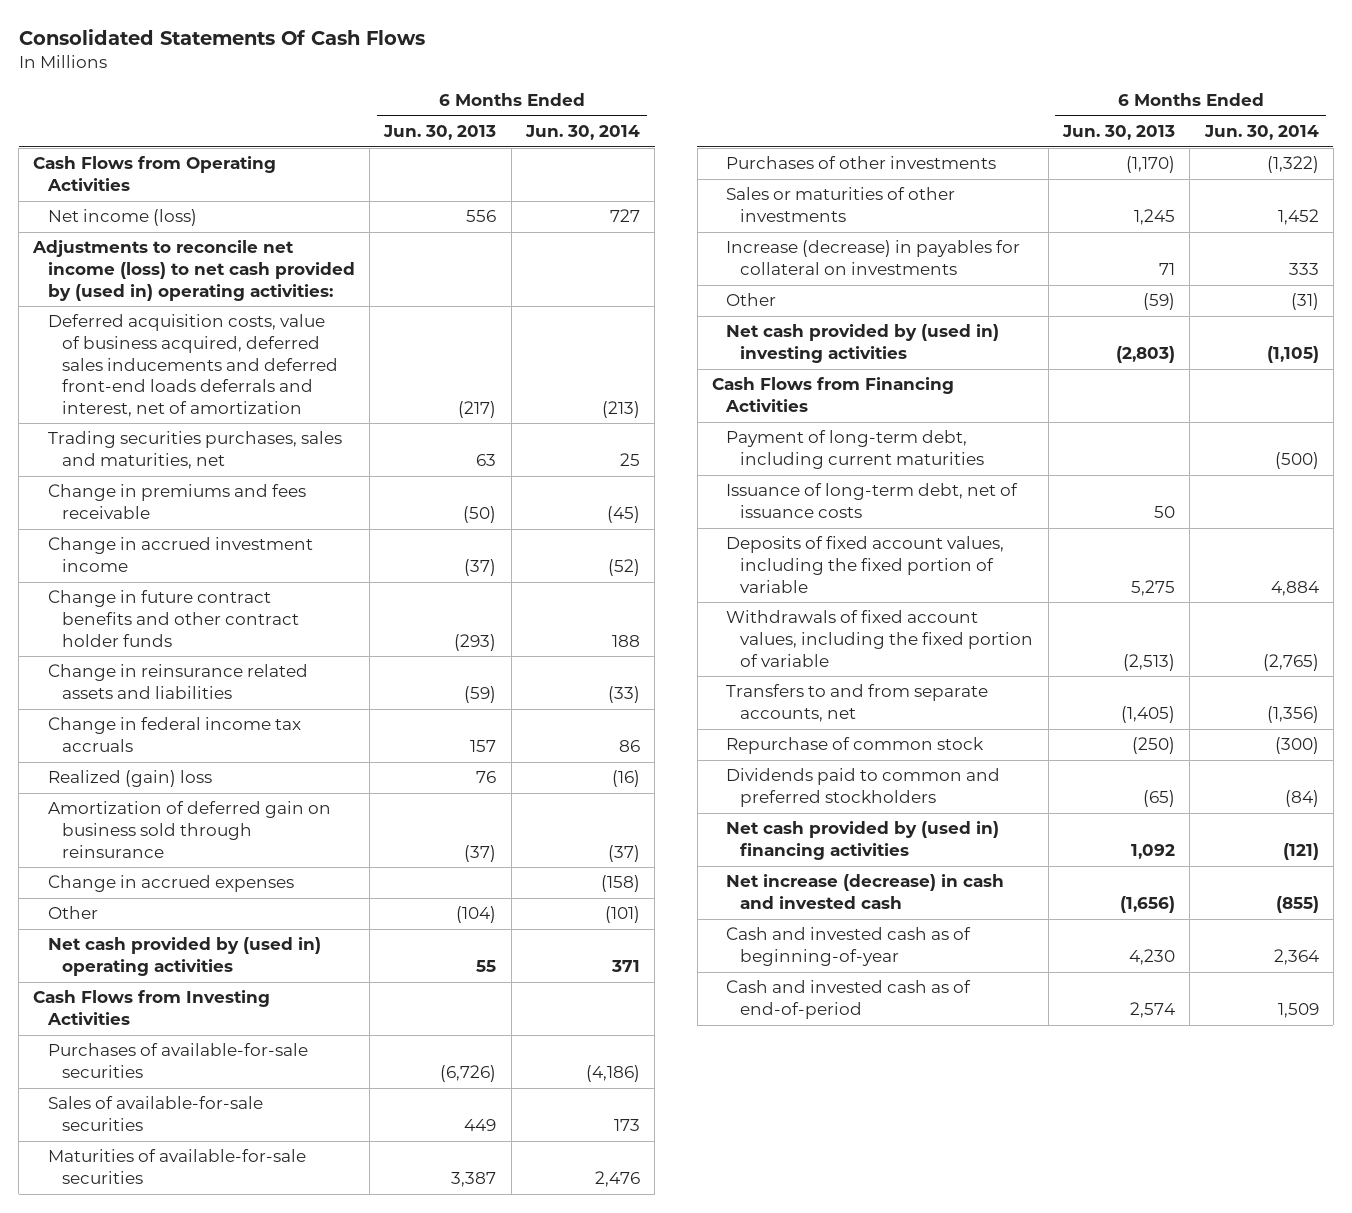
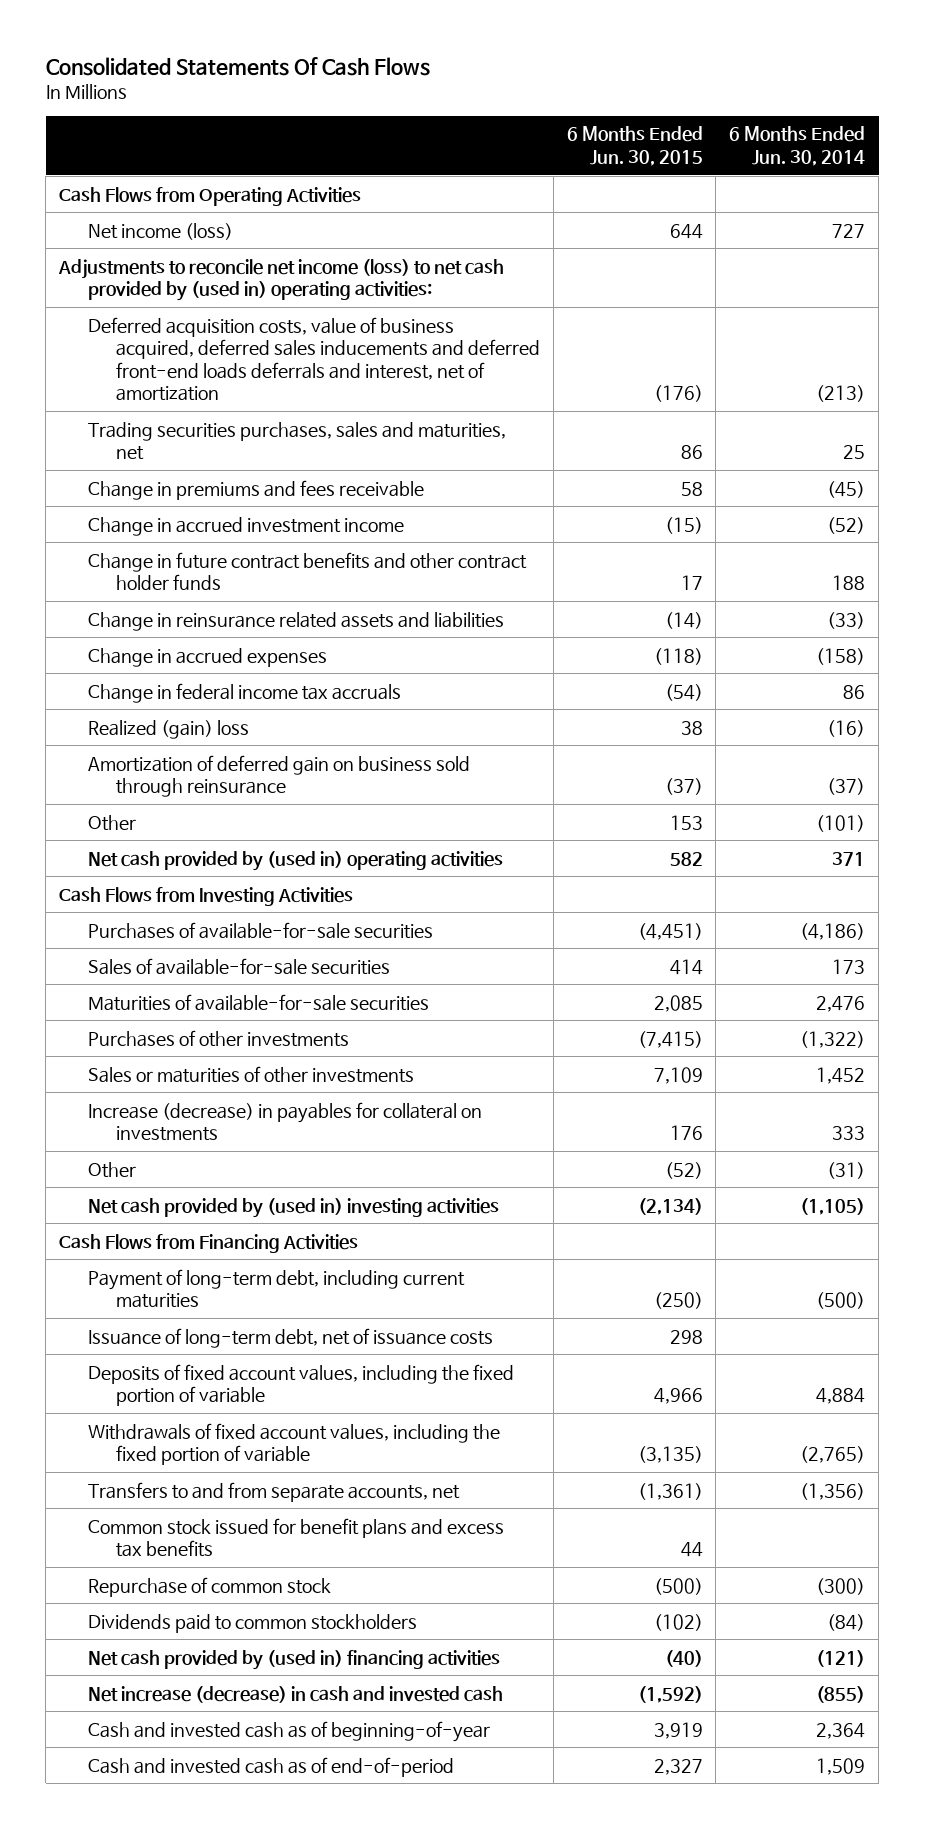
- | 6 Months Ended Jun. 30, 2013 | 6 Months Ended Jun. 30, 2014
+ | 6 Months Ended Jun. 30, 2015 | 6 Months Ended Jun. 30, 2014
moved up: Change in accrued expenses | (118) | (158)
+ Common stock issued for benefit plans and excess tax benefits | 44 |
- Dividends paid to common and preferred stockholders | (65) | (84)
+ Dividends paid to common stockholders | (102) | (84)

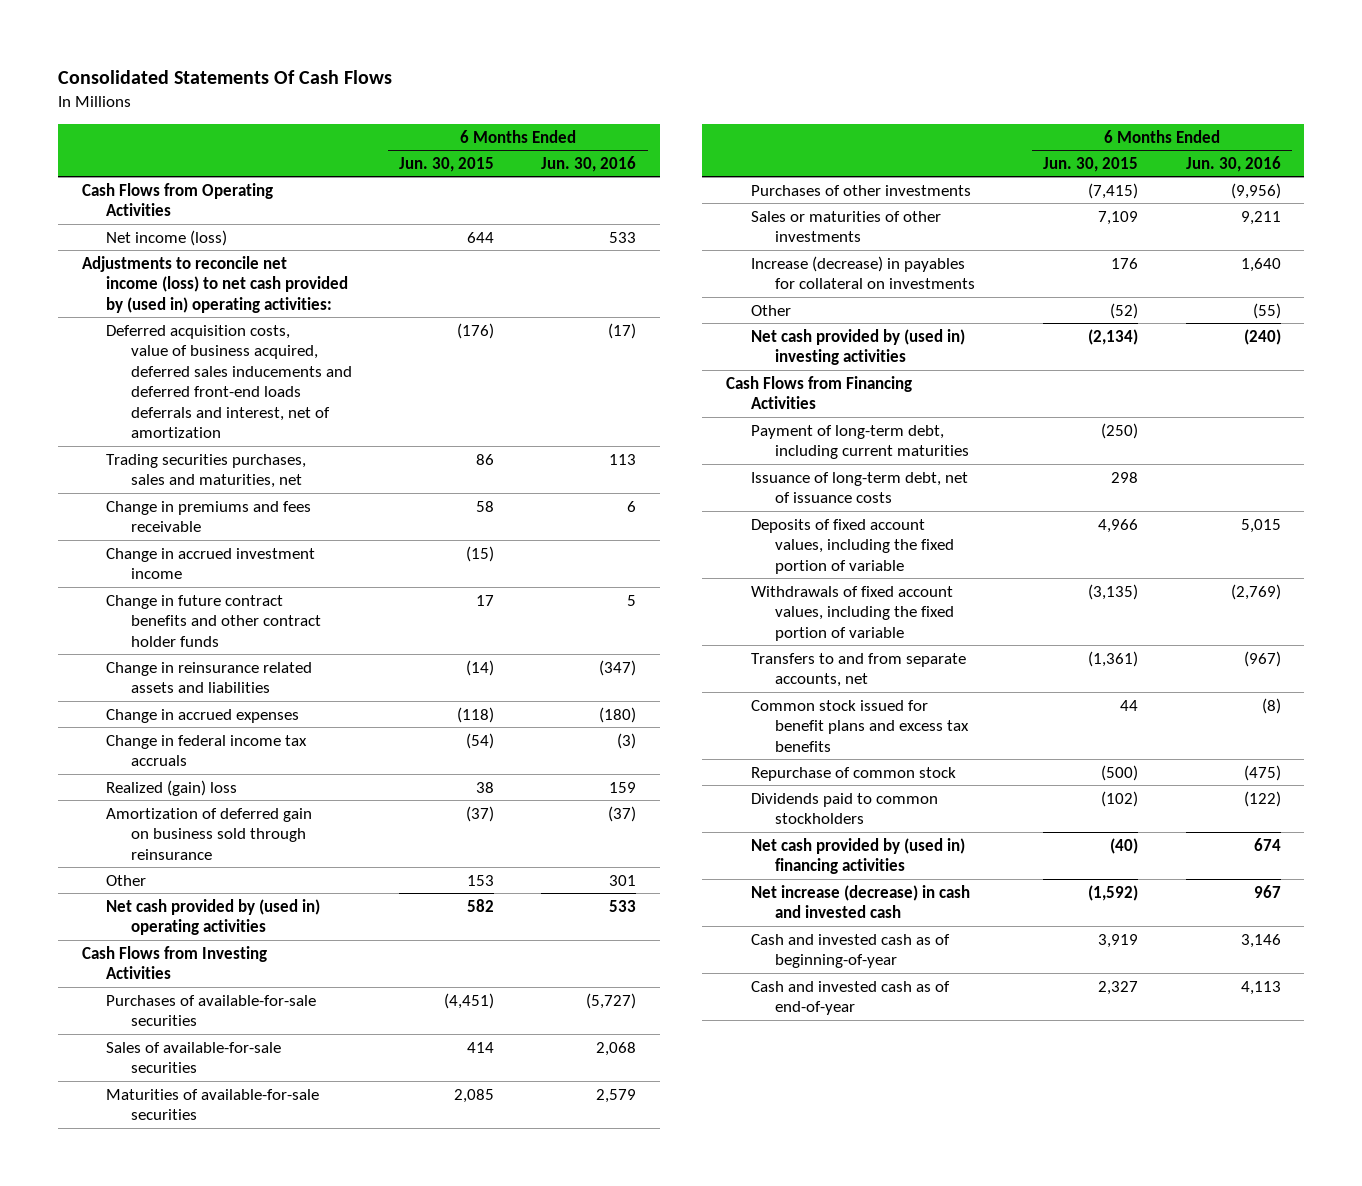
- | 6 Months Ended Jun. 30, 2015 | 6 Months Ended Jun. 30, 2014
+ | 6 Months Ended Jun. 30, 2015 | 6 Months Ended Jun. 30, 2016
- Cash and invested cash as of end-of-period | 2,327 | 1,509
+ Cash and invested cash as of end-of-year | 2,327 | 4,113

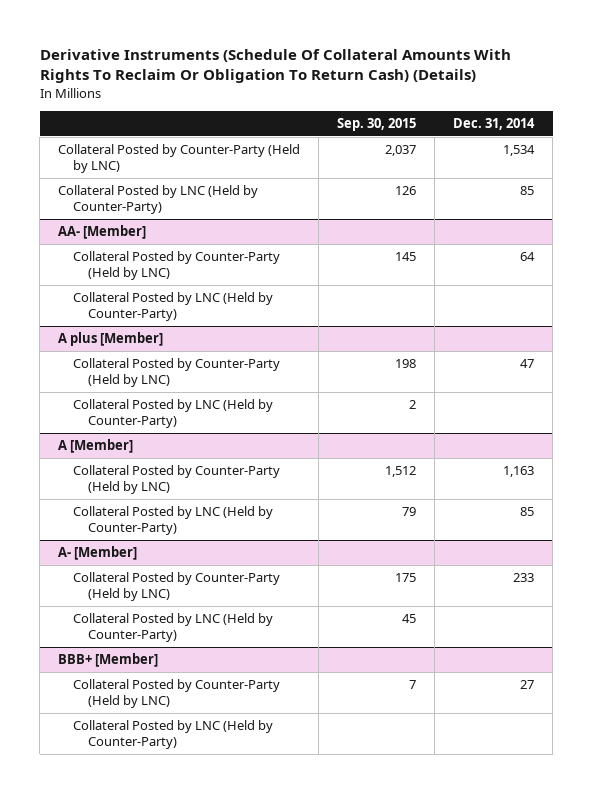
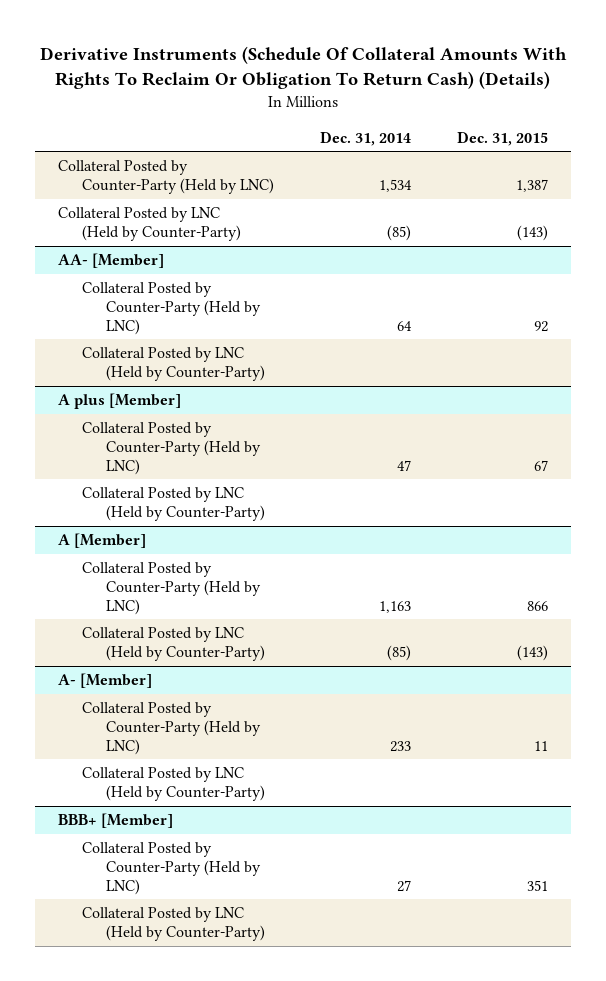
- | Sep. 30, 2015 | Dec. 31, 2014
+ | Dec. 31, 2014 | Dec. 31, 2015
- Collateral Posted by LNC (Held by Counter-Party) | 126 | 85
+ Collateral Posted by LNC (Held by Counter-Party) | (85) | (143)
@ A [Member]
- Collateral Posted by LNC (Held by Counter-Party) | 79 | 85
+ Collateral Posted by LNC (Held by Counter-Party) | (85) | (143)

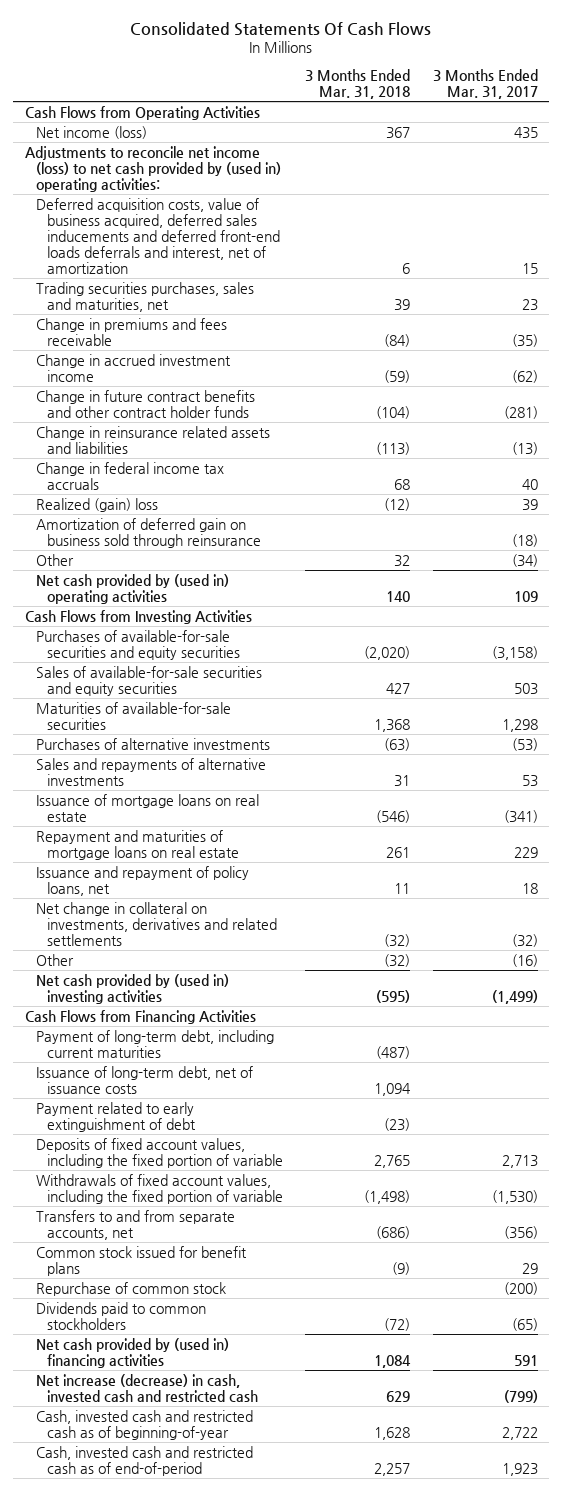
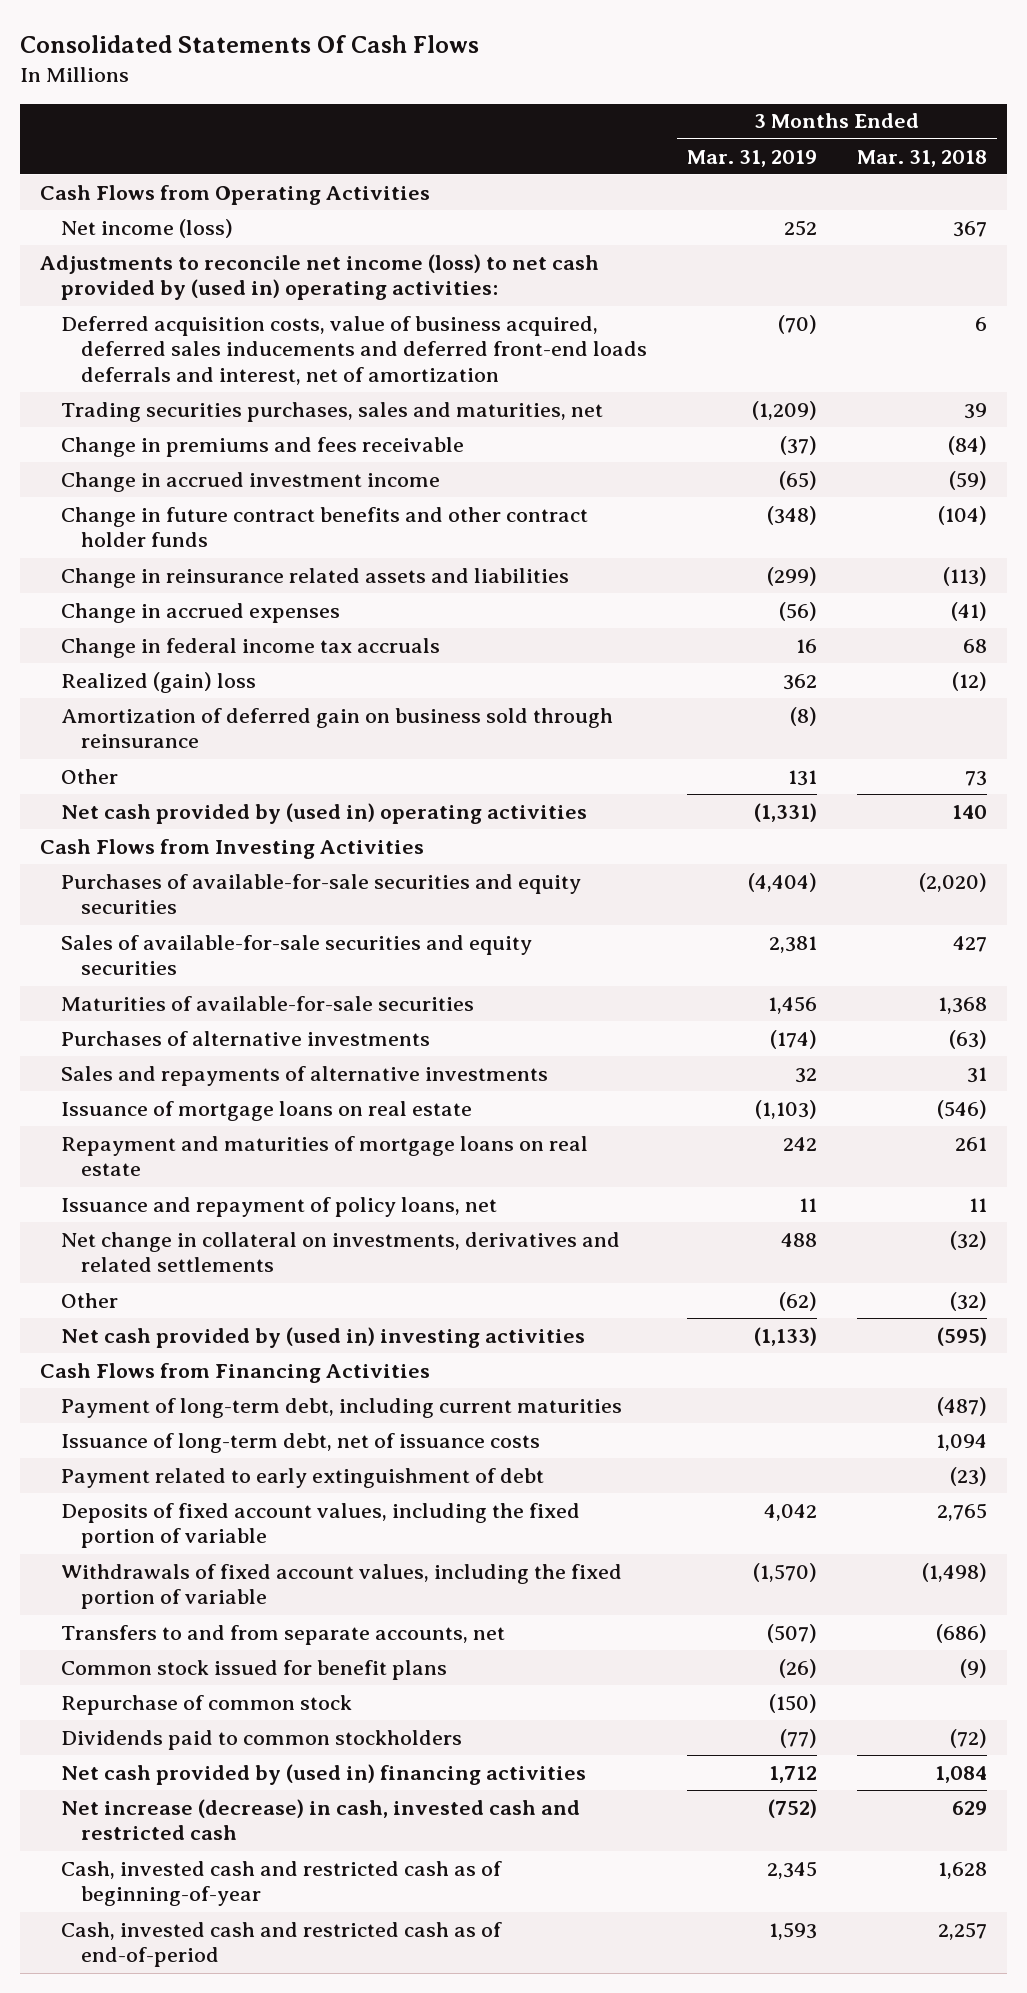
- | 3 Months Ended Mar. 31, 2018 | 3 Months Ended Mar. 31, 2017
+ | 3 Months Ended Mar. 31, 2019 | 3 Months Ended Mar. 31, 2018
+ Change in accrued expenses | (56) | (41)
- Other | 32 | (34)
+ Other | 131 | 73

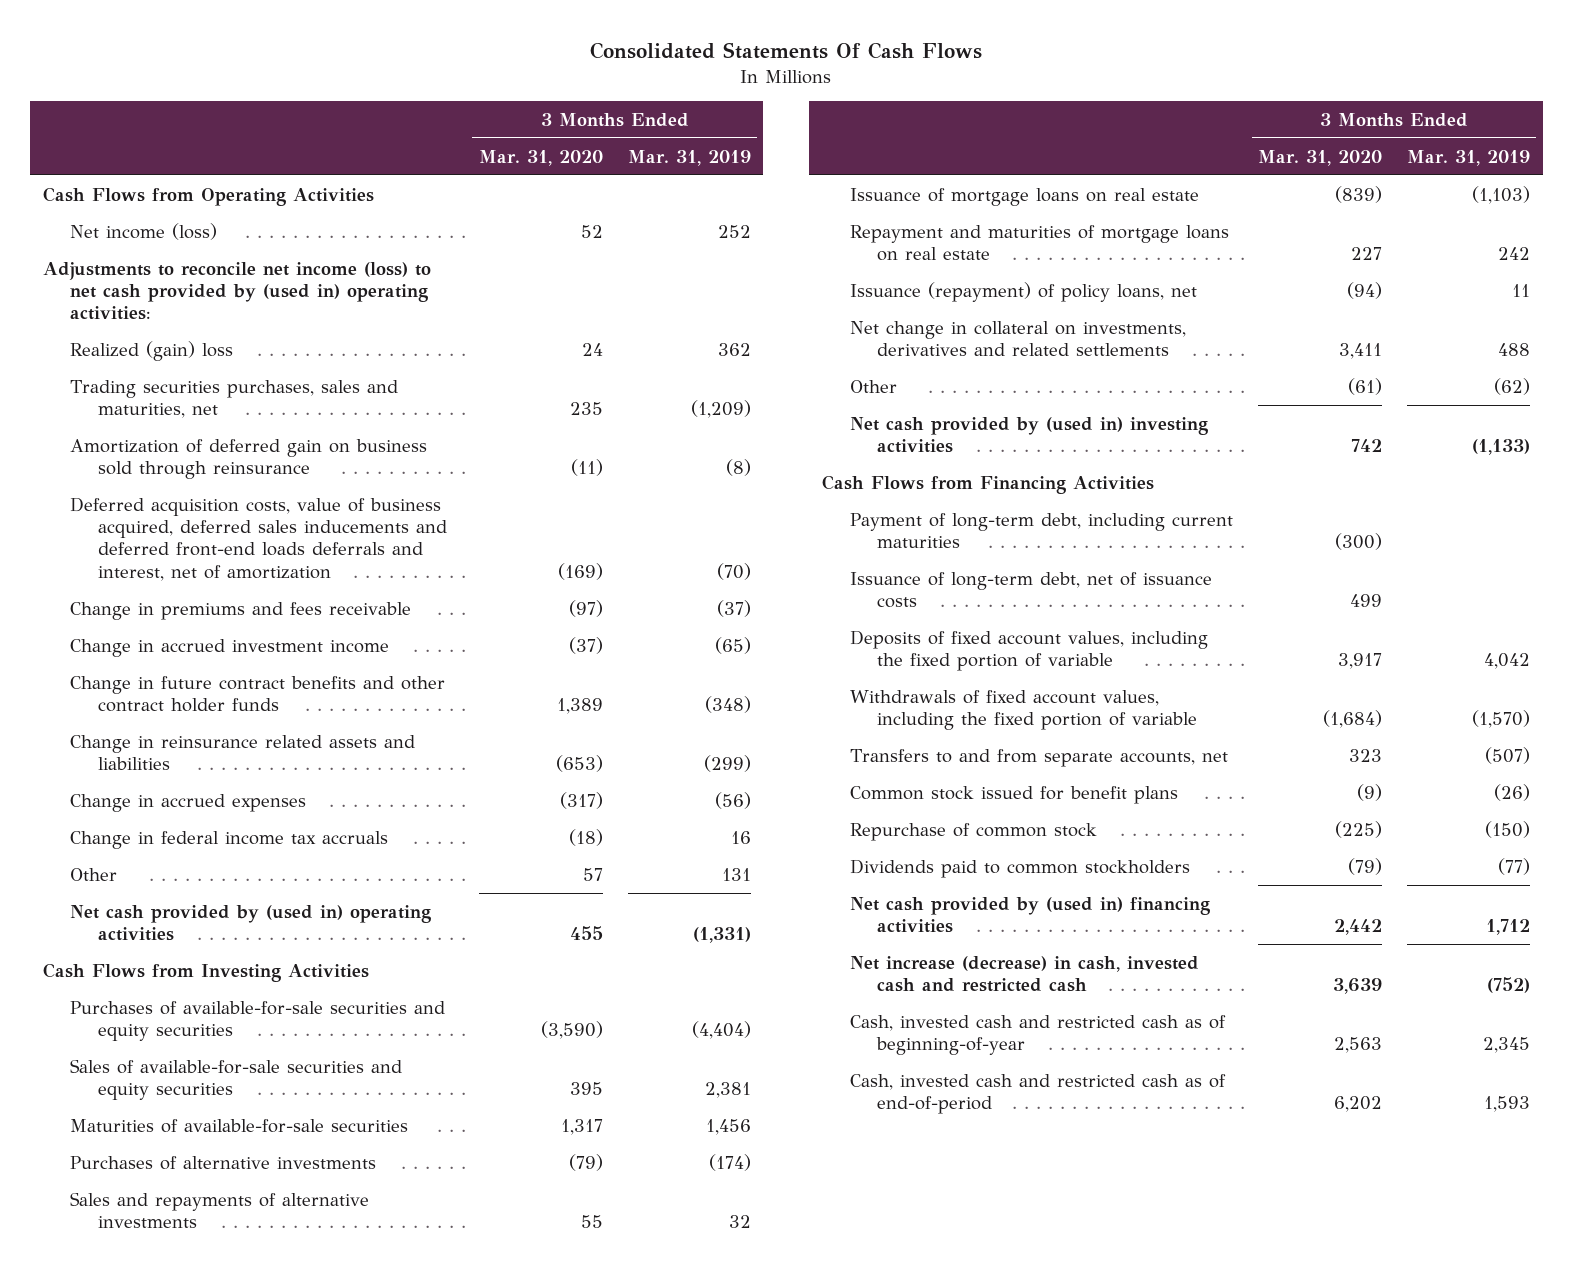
- | 3 Months Ended Mar. 31, 2019 | 3 Months Ended Mar. 31, 2018
+ | 3 Months Ended Mar. 31, 2020 | 3 Months Ended Mar. 31, 2019
moved up: Realized (gain) loss | 24 | 362
moved up: Amortization of deferred gain on business sold through reinsurance | (11) | (8)
moved down: Deferred acquisition costs, value of business acquired, deferred sales inducements and deferred front-end loads deferrals and interest, net of amortization | (169) | (70)
- Issuance and repayment of policy loans, net | 11 | 11
+ Issuance (repayment) of policy loans, net | (94) | 11
- Payment related to early extinguishment of debt | | (23)

